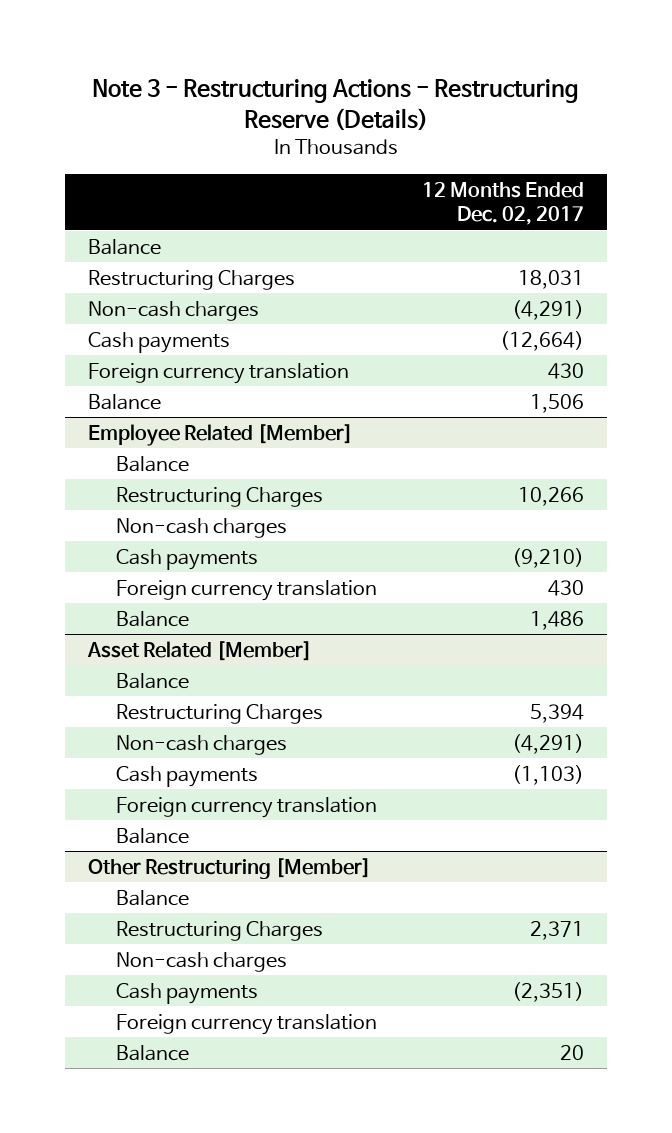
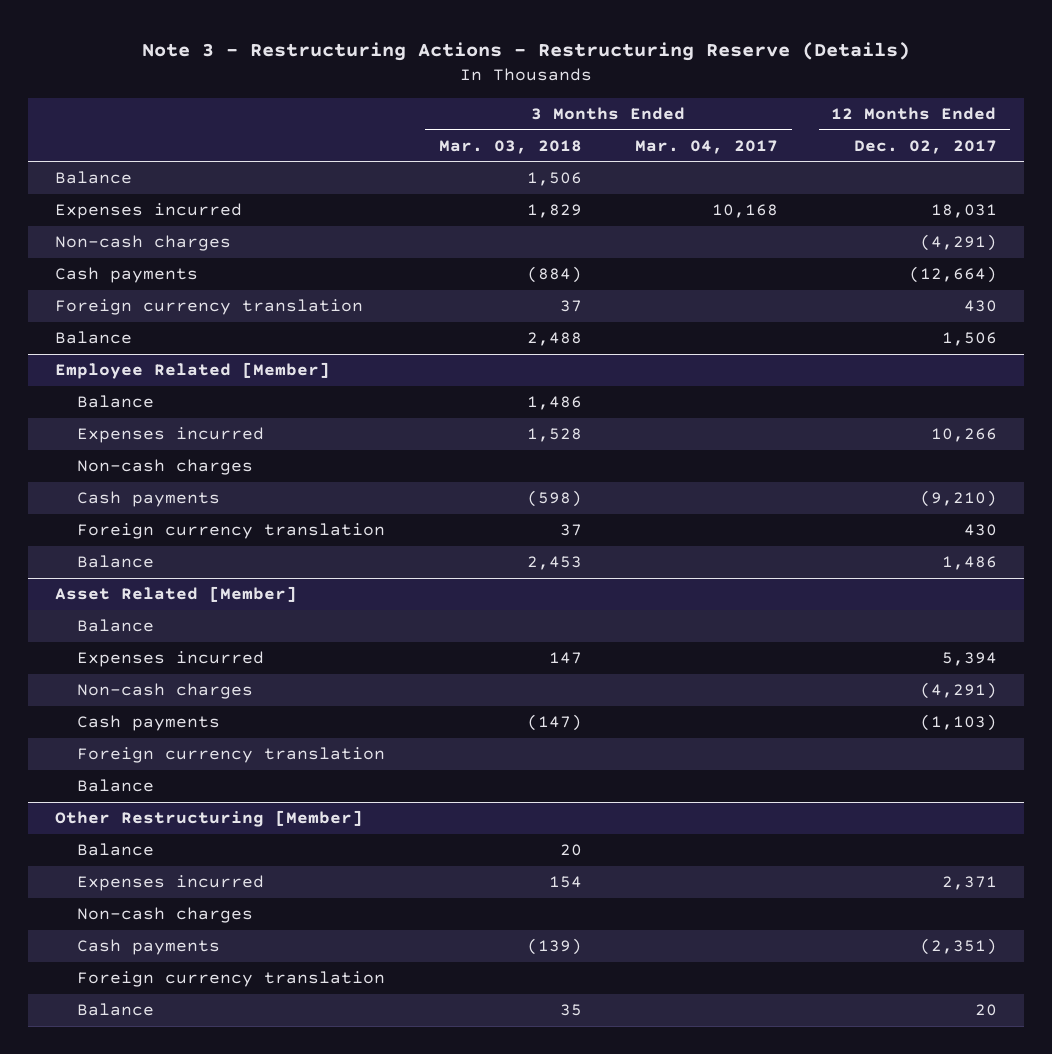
- | 12 Months Ended Dec. 02, 2017
+ | 3 Months Ended Mar. 03, 2018 | 3 Months Ended Mar. 04, 2017 | 12 Months Ended Dec. 02, 2017
- Restructuring Charges | 18,031
+ Expenses incurred | 1,829 | 10,168 | 18,031
@ Employee Related [Member]
- Restructuring Charges | 10,266
+ Expenses incurred | 1,528 | | 10,266
@ Asset Related [Member]
- Restructuring Charges | 5,394
+ Expenses incurred | 147 | | 5,394
@ Other Restructuring [Member]
- Restructuring Charges | 2,371
+ Expenses incurred | 154 | | 2,371

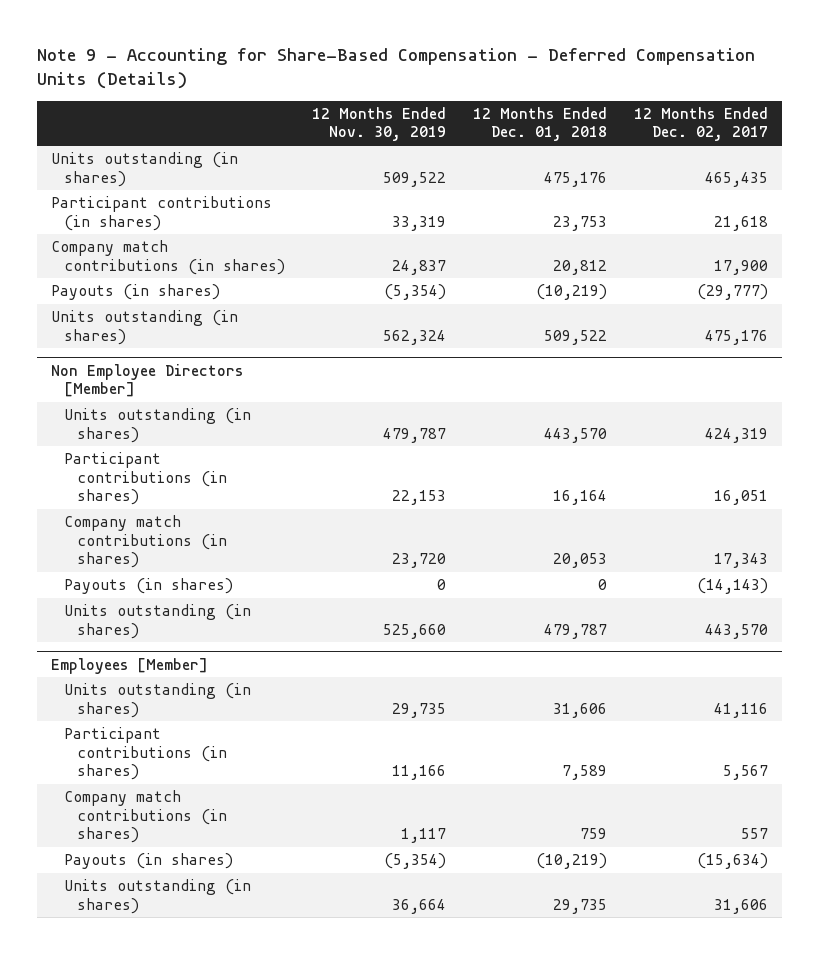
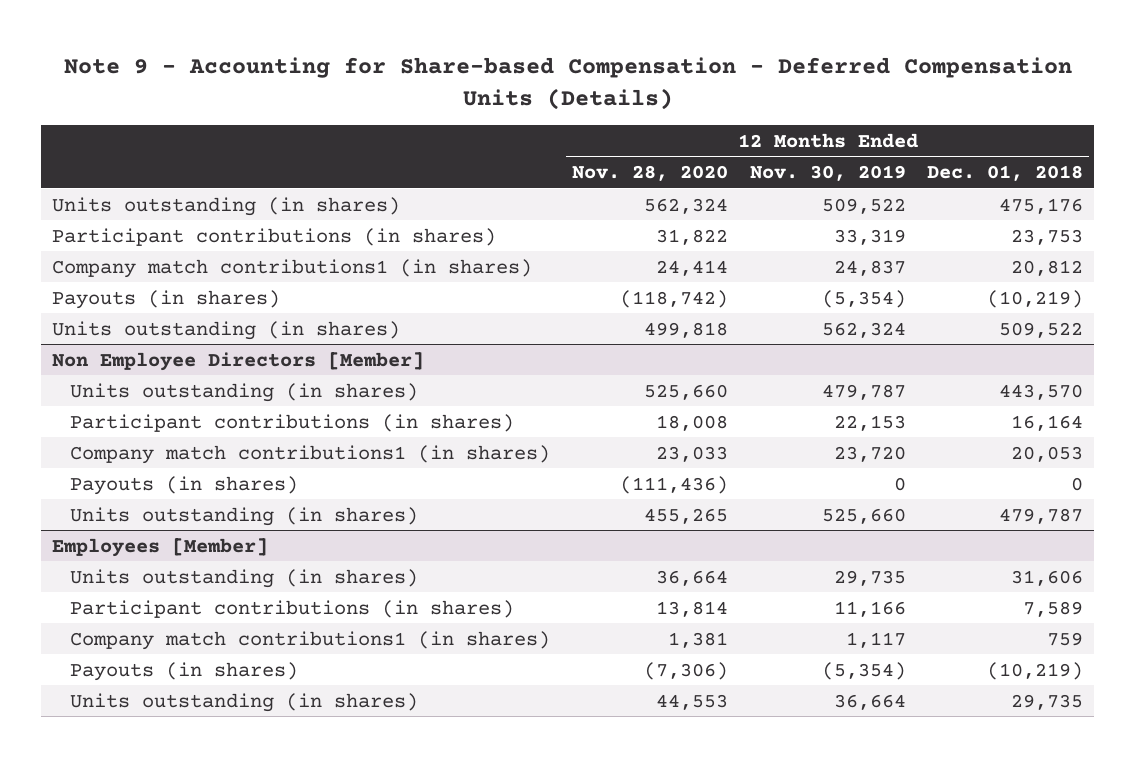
- Note 9 - Accounting for Share-Based Compensation - Deferred Compensation Units (Details)
+ Note 9 - Accounting for Share-based Compensation - Deferred Compensation Units (Details)
- | 12 Months Ended Nov. 30, 2019 | 12 Months Ended Dec. 01, 2018 | 12 Months Ended Dec. 02, 2017
+ | 12 Months Ended Nov. 28, 2020 | 12 Months Ended Nov. 30, 2019 | 12 Months Ended Dec. 01, 2018
- Company match contributions (in shares) | 24,837 | 20,812 | 17,900
+ Company match contributions1 (in shares) | 24,414 | 24,837 | 20,812
@ Non Employee Directors [Member]
- Company match contributions (in shares) | 23,720 | 20,053 | 17,343
+ Company match contributions1 (in shares) | 23,033 | 23,720 | 20,053
@ Employees [Member]
- Company match contributions (in shares) | 1,117 | 759 | 557
+ Company match contributions1 (in shares) | 1,381 | 1,117 | 759

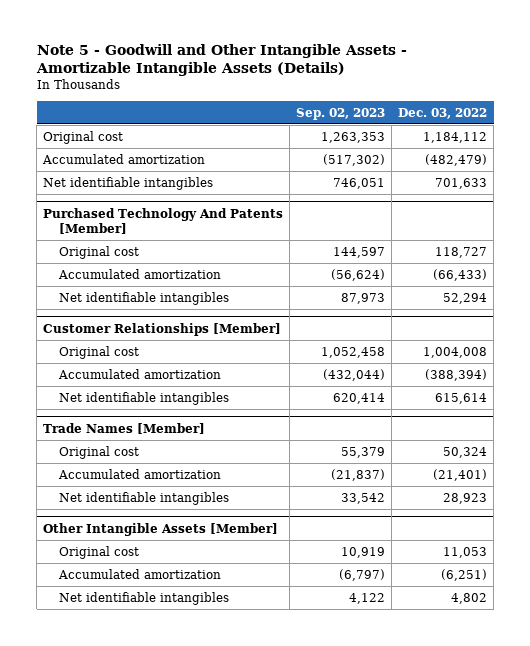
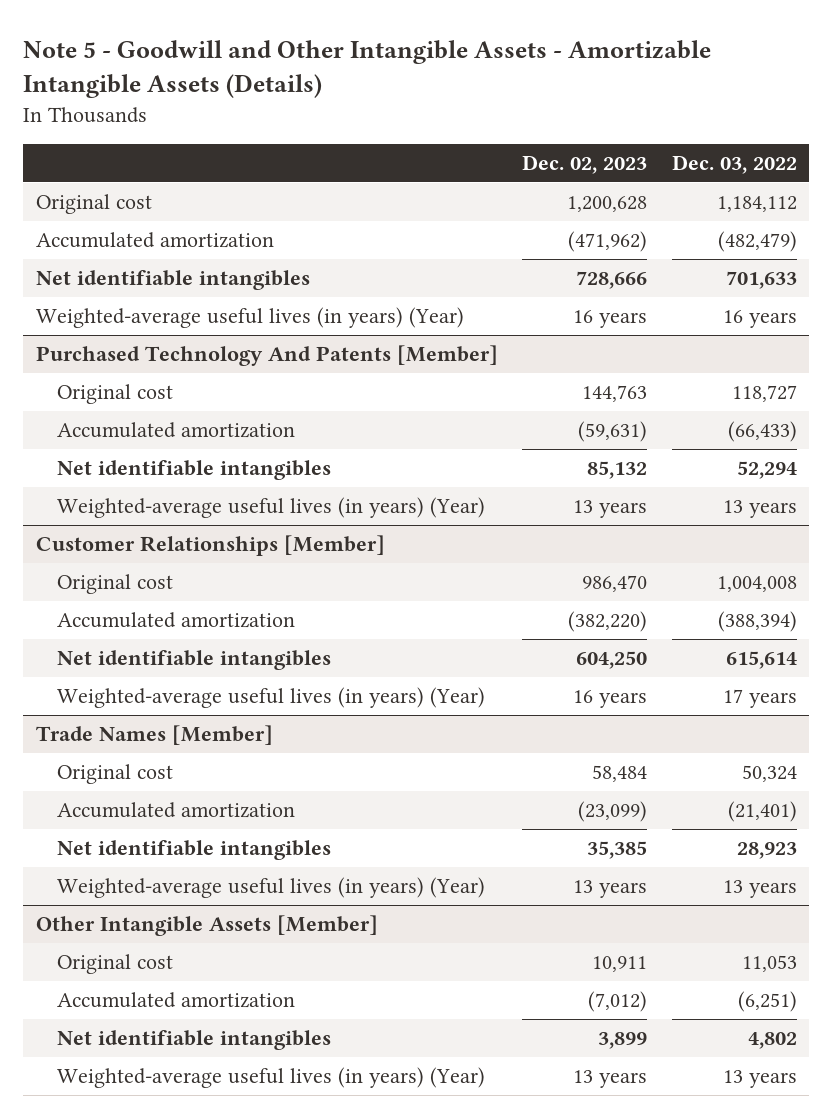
- | Sep. 02, 2023 | Dec. 03, 2022
+ | Dec. 02, 2023 | Dec. 03, 2022
+ Weighted-average useful lives (in years) (Year) | 16 years | 16 years
@ Purchased Technology And Patents [Member]
+ Weighted-average useful lives (in years) (Year) | 13 years | 13 years
@ Customer Relationships [Member]
+ Weighted-average useful lives (in years) (Year) | 16 years | 17 years
@ Trade Names [Member]
+ Weighted-average useful lives (in years) (Year) | 13 years | 13 years
@ Other Intangible Assets [Member]
+ Weighted-average useful lives (in years) (Year) | 13 years | 13 years

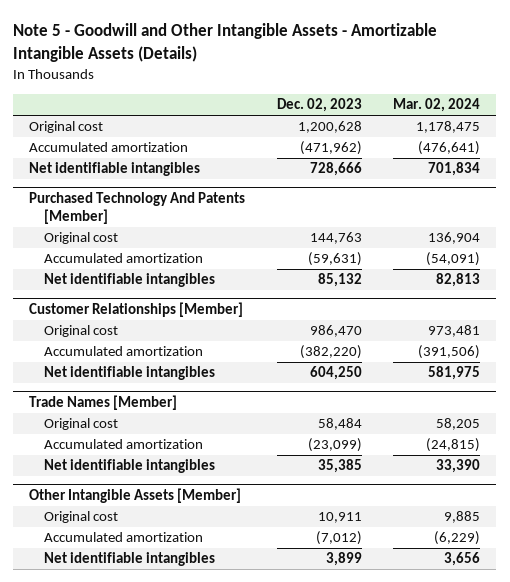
- | Dec. 02, 2023 | Dec. 03, 2022
+ | Dec. 02, 2023 | Mar. 02, 2024
- Weighted-average useful lives (in years) (Year) | 16 years | 16 years
@ Purchased Technology And Patents [Member]
- Weighted-average useful lives (in years) (Year) | 13 years | 13 years
@ Customer Relationships [Member]
- Weighted-average useful lives (in years) (Year) | 16 years | 17 years
@ Trade Names [Member]
- Weighted-average useful lives (in years) (Year) | 13 years | 13 years
@ Other Intangible Assets [Member]
- Weighted-average useful lives (in years) (Year) | 13 years | 13 years

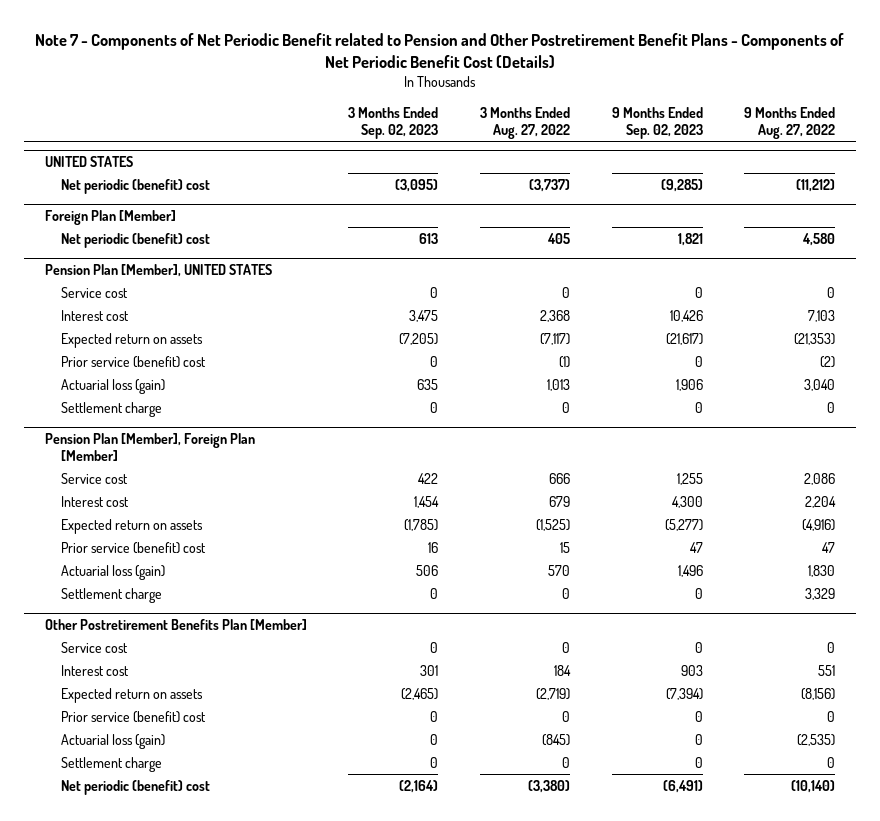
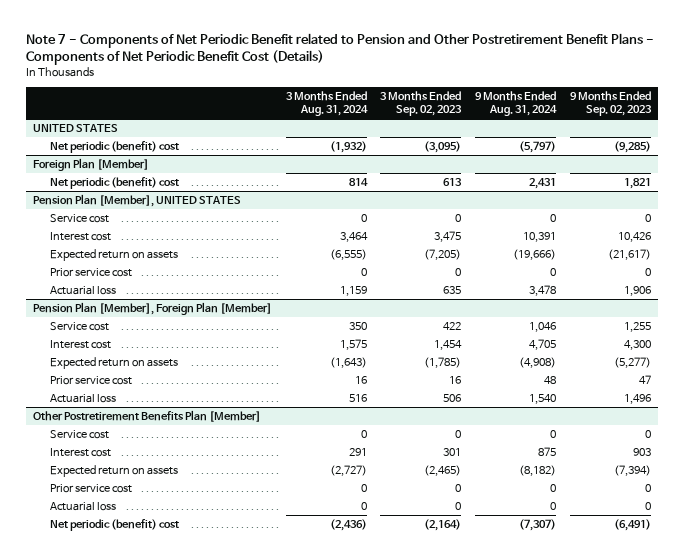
- | 3 Months Ended Sep. 02, 2023 | 3 Months Ended Aug. 27, 2022 | 9 Months Ended Sep. 02, 2023 | 9 Months Ended Aug. 27, 2022
+ | 3 Months Ended Aug. 31, 2024 | 3 Months Ended Sep. 02, 2023 | 9 Months Ended Aug. 31, 2024 | 9 Months Ended Sep. 02, 2023
@ Pension Plan [Member], UNITED STATES
- Prior service (benefit) cost | 0 | (1) | 0 | (2)
- Actuarial loss (gain) | 635 | 1,013 | 1,906 | 3,040
- Settlement charge | 0 | 0 | 0 | 0
+ Prior service cost | 0 | 0 | 0 | 0
+ Actuarial loss | 1,159 | 635 | 3,478 | 1,906
@ Pension Plan [Member], Foreign Plan [Member]
- Prior service (benefit) cost | 16 | 15 | 47 | 47
- Actuarial loss (gain) | 506 | 570 | 1,496 | 1,830
- Settlement charge | 0 | 0 | 0 | 3,329
+ Prior service cost | 16 | 16 | 48 | 47
+ Actuarial loss | 516 | 506 | 1,540 | 1,496
@ Other Postretirement Benefits Plan [Member]
- Prior service (benefit) cost | 0 | 0 | 0 | 0
- Actuarial loss (gain) | 0 | (845) | 0 | (2,535)
- Settlement charge | 0 | 0 | 0 | 0
+ Prior service cost | 0 | 0 | 0 | 0
+ Actuarial loss | 0 | 0 | 0 | 0

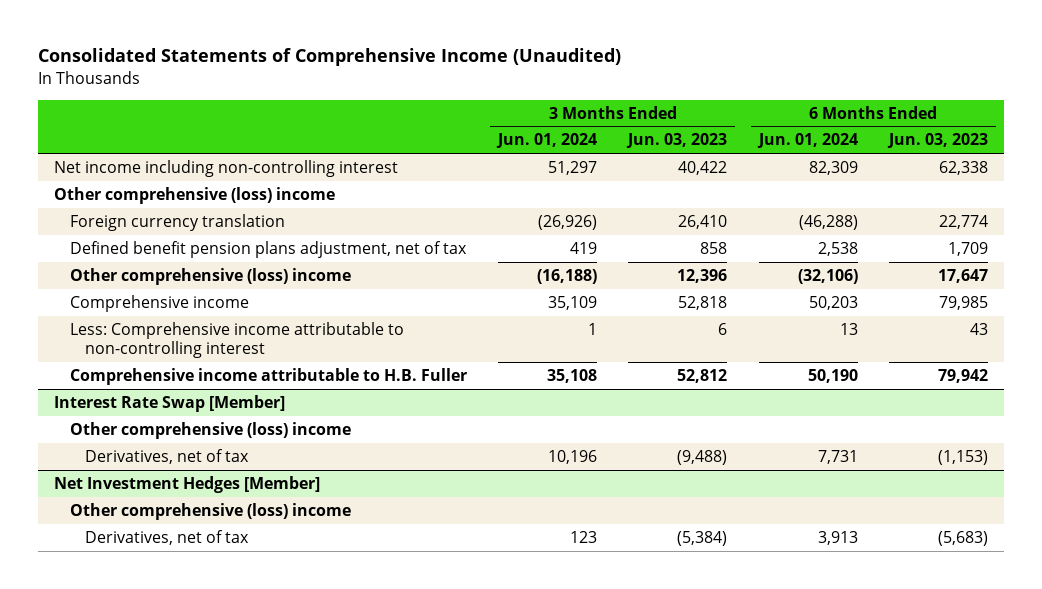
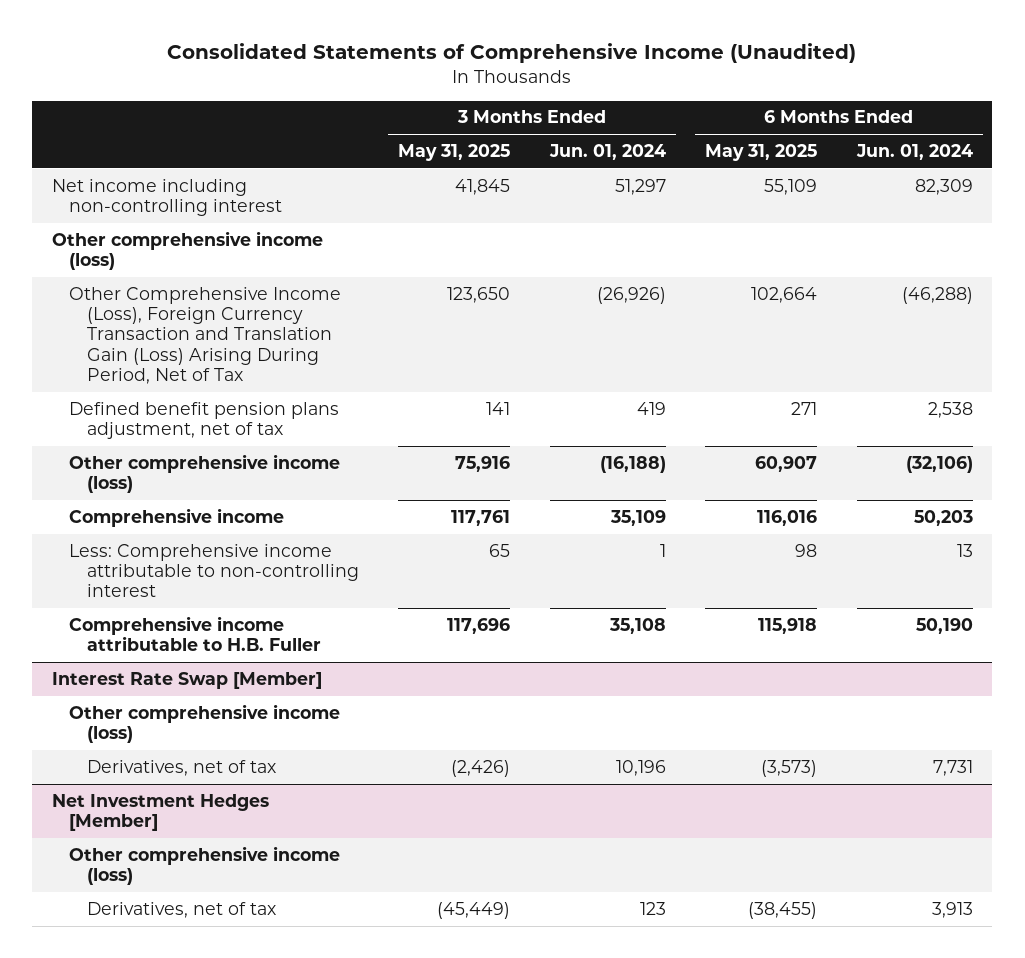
- | 3 Months Ended Jun. 01, 2024 | 3 Months Ended Jun. 03, 2023 | 6 Months Ended Jun. 01, 2024 | 6 Months Ended Jun. 03, 2023
+ | 3 Months Ended May 31, 2025 | 3 Months Ended Jun. 01, 2024 | 6 Months Ended May 31, 2025 | 6 Months Ended Jun. 01, 2024
- Other comprehensive (loss) income
- Foreign currency translation | (26,926) | 26,410 | (46,288) | 22,774
+ Other comprehensive income (loss)
+ Other Comprehensive Income (Loss), Foreign Currency Transaction and Translation Gain (Loss) Arising During Period, Net of Tax | 123,650 | (26,926) | 102,664 | (46,288)
- Other comprehensive (loss) income | (16,188) | 12,396 | (32,106) | 17,647
+ Other comprehensive income (loss) | 75,916 | (16,188) | 60,907 | (32,106)
@ Interest Rate Swap [Member]
- Other comprehensive (loss) income
+ Other comprehensive income (loss)
@ Net Investment Hedges [Member]
- Other comprehensive (loss) income
+ Other comprehensive income (loss)

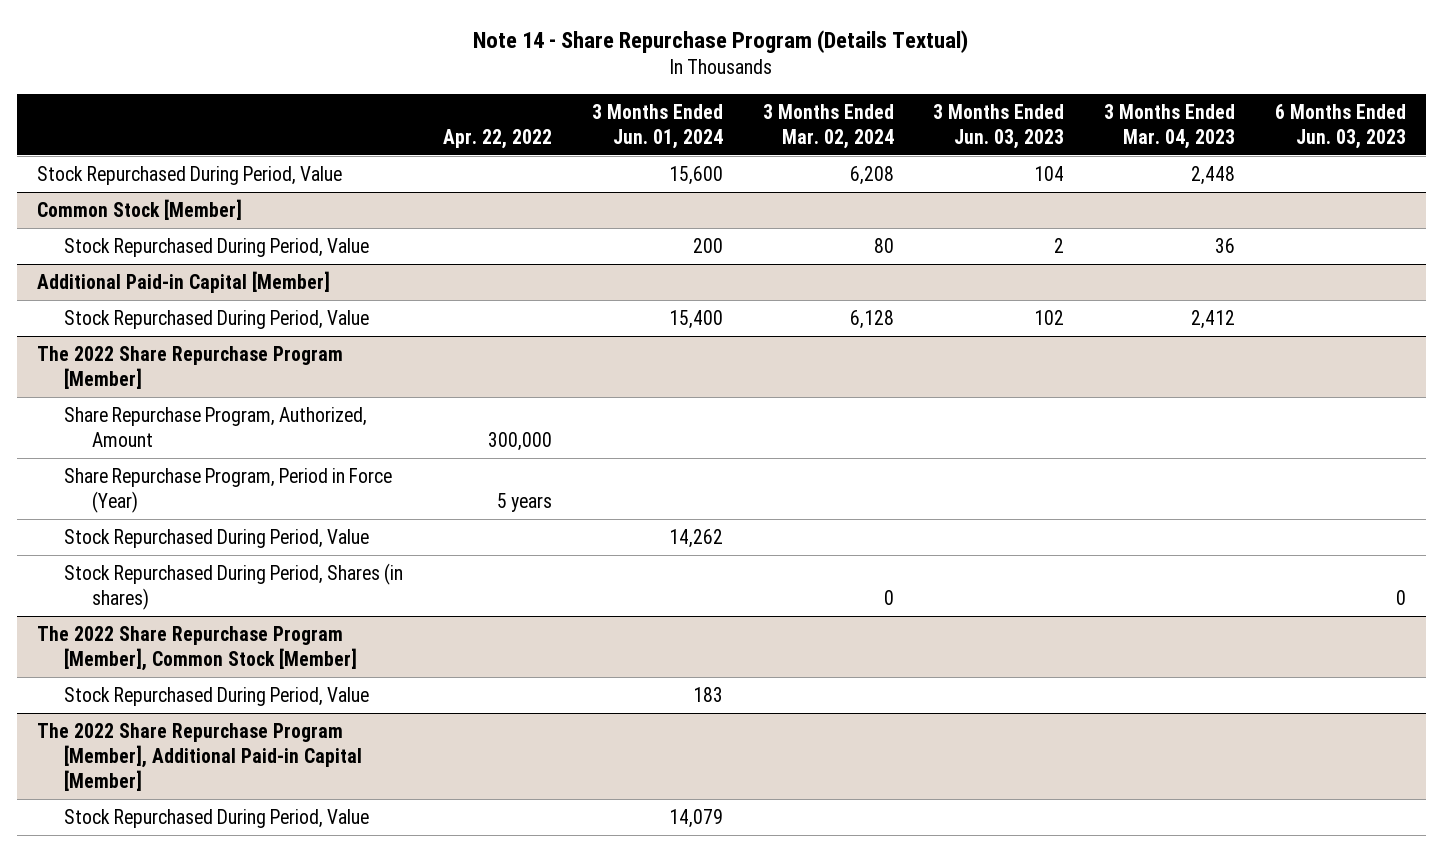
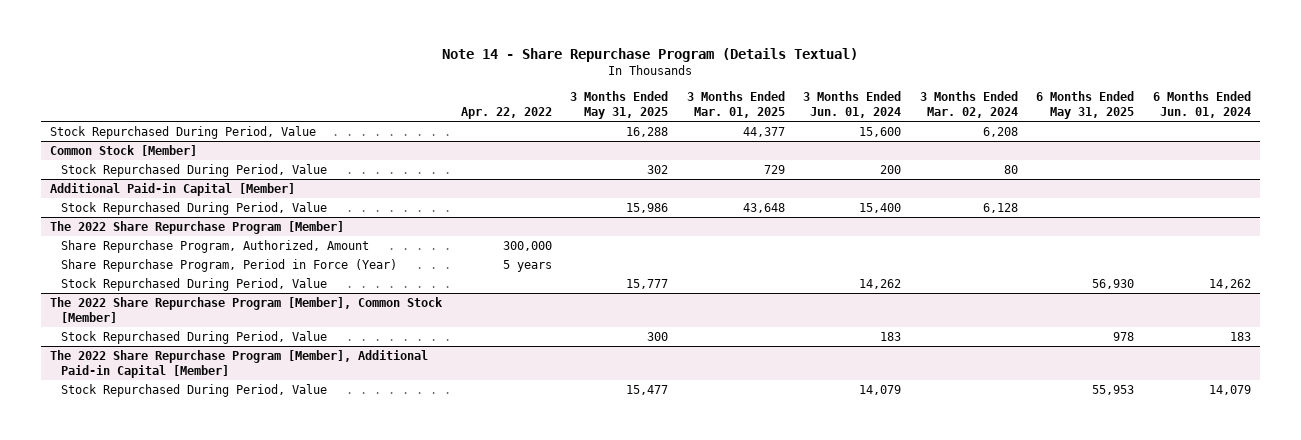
- | Apr. 22, 2022 | 3 Months Ended Jun. 01, 2024 | 3 Months Ended Mar. 02, 2024 | 3 Months Ended Jun. 03, 2023 | 3 Months Ended Mar. 04, 2023 | 6 Months Ended Jun. 03, 2023
+ | Apr. 22, 2022 | 3 Months Ended May 31, 2025 | 3 Months Ended Mar. 01, 2025 | 3 Months Ended Jun. 01, 2024 | 3 Months Ended Mar. 02, 2024 | 6 Months Ended May 31, 2025 | 6 Months Ended Jun. 01, 2024
@ The 2022 Share Repurchase Program [Member]
- Stock Repurchased During Period, Shares (in shares) | | | 0 | | | 0

